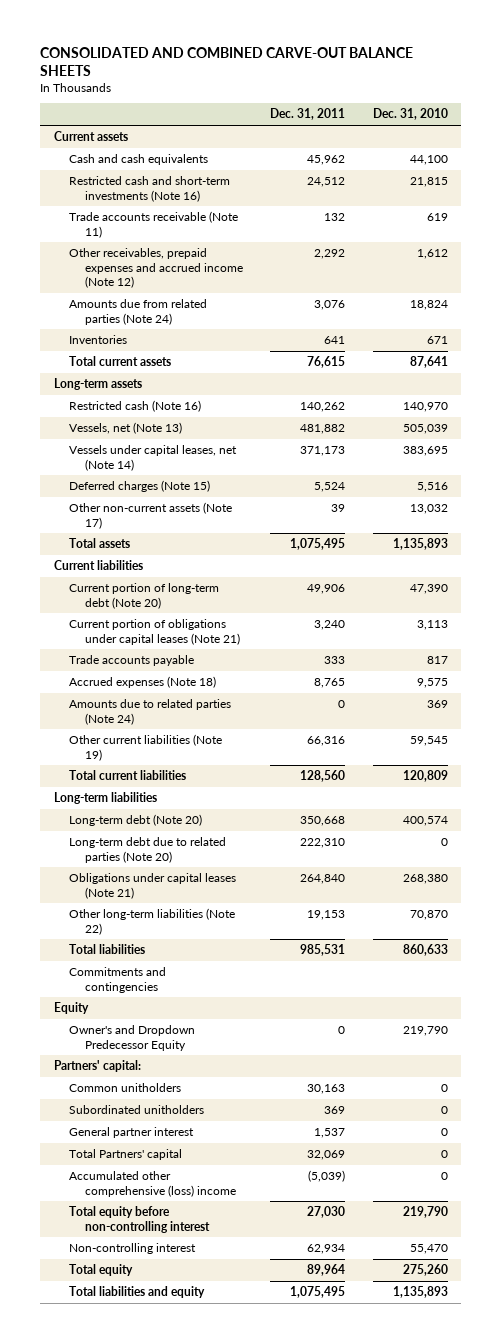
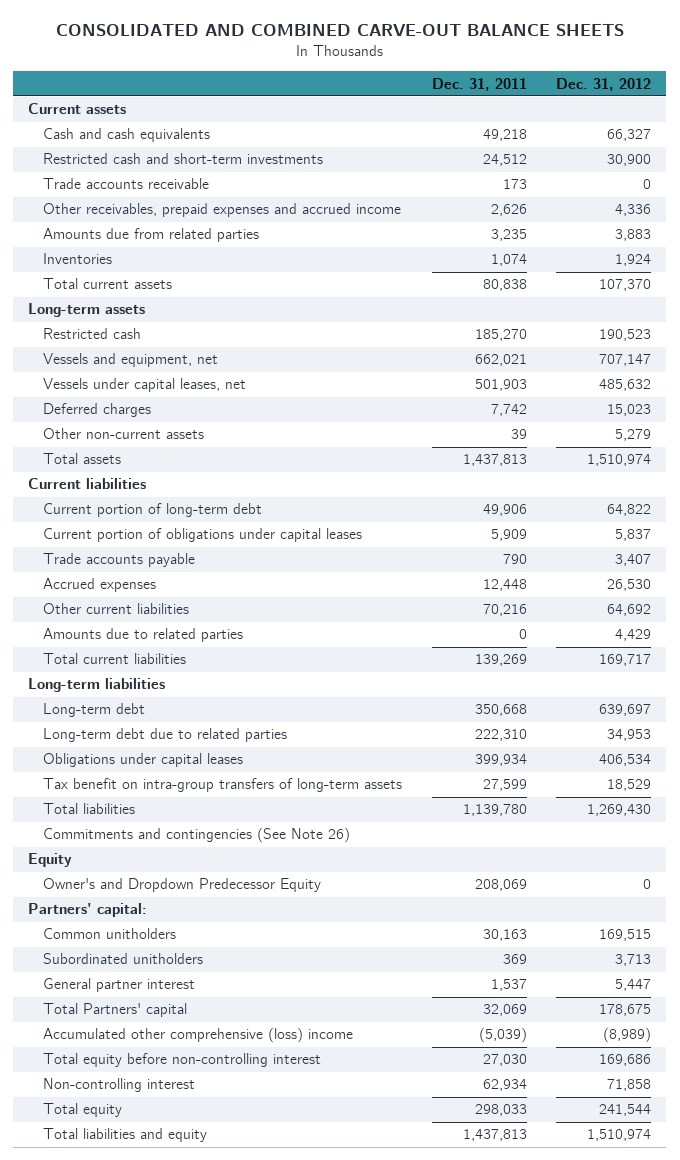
- | Dec. 31, 2011 | Dec. 31, 2010
+ | Dec. 31, 2011 | Dec. 31, 2012
- Cash and cash equivalents | 45,962 | 44,100
- Restricted cash and short-term investments (Note 16) | 24,512 | 21,815
- Trade accounts receivable (Note 11) | 132 | 619
- Other receivables, prepaid expenses and accrued income (Note 12) | 2,292 | 1,612
- Amounts due from related parties (Note 24) | 3,076 | 18,824
- Inventories | 641 | 671
- Total current assets | 76,615 | 87,641
+ Cash and cash equivalents | 49,218 | 66,327
+ Restricted cash and short-term investments | 24,512 | 30,900
+ Trade accounts receivable | 173 | 0
+ Other receivables, prepaid expenses and accrued income | 2,626 | 4,336
+ Amounts due from related parties | 3,235 | 3,883
+ Inventories | 1,074 | 1,924
+ Total current assets | 80,838 | 107,370
- Restricted cash (Note 16) | 140,262 | 140,970
- Vessels, net (Note 13) | 481,882 | 505,039
- Vessels under capital leases, net (Note 14) | 371,173 | 383,695
- Deferred charges (Note 15) | 5,524 | 5,516
- Other non-current assets (Note 17) | 39 | 13,032
- Total assets | 1,075,495 | 1,135,893
+ Restricted cash | 185,270 | 190,523
+ Vessels and equipment, net | 662,021 | 707,147
+ Vessels under capital leases, net | 501,903 | 485,632
+ Deferred charges | 7,742 | 15,023
+ Other non-current assets | 39 | 5,279
+ Total assets | 1,437,813 | 1,510,974
- Current portion of long-term debt (Note 20) | 49,906 | 47,390
- Current portion of obligations under capital leases (Note 21) | 3,240 | 3,113
- Trade accounts payable | 333 | 817
- Accrued expenses (Note 18) | 8,765 | 9,575
- Amounts due to related parties (Note 24) | 0 | 369
- Other current liabilities (Note 19) | 66,316 | 59,545
- Total current liabilities | 128,560 | 120,809
+ Current portion of long-term debt | 49,906 | 64,822
+ Current portion of obligations under capital leases | 5,909 | 5,837
+ Trade accounts payable | 790 | 3,407
+ Accrued expenses | 12,448 | 26,530
+ Other current liabilities | 70,216 | 64,692
+ Amounts due to related parties | 0 | 4,429
+ Total current liabilities | 139,269 | 169,717
- Long-term debt (Note 20) | 350,668 | 400,574
- Long-term debt due to related parties (Note 20) | 222,310 | 0
- Obligations under capital leases (Note 21) | 264,840 | 268,380
- Other long-term liabilities (Note 22) | 19,153 | 70,870
- Total liabilities | 985,531 | 860,633
- Commitments and contingencies
+ Long-term debt | 350,668 | 639,697
+ Long-term debt due to related parties | 222,310 | 34,953
+ Obligations under capital leases | 399,934 | 406,534
+ Tax benefit on intra-group transfers of long-term assets | 27,599 | 18,529
+ Total liabilities | 1,139,780 | 1,269,430
+ Commitments and contingencies (See Note 26)
- Owner's and Dropdown Predecessor Equity | 0 | 219,790
+ Owner's and Dropdown Predecessor Equity | 208,069 | 0
- Total equity | 89,964 | 275,260
- Total liabilities and equity | 1,075,495 | 1,135,893
+ Total equity | 298,033 | 241,544
+ Total liabilities and equity | 1,437,813 | 1,510,974

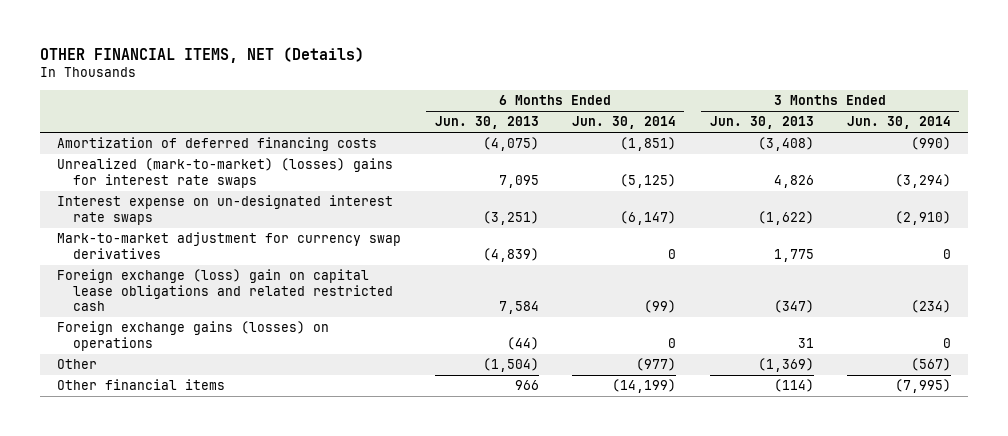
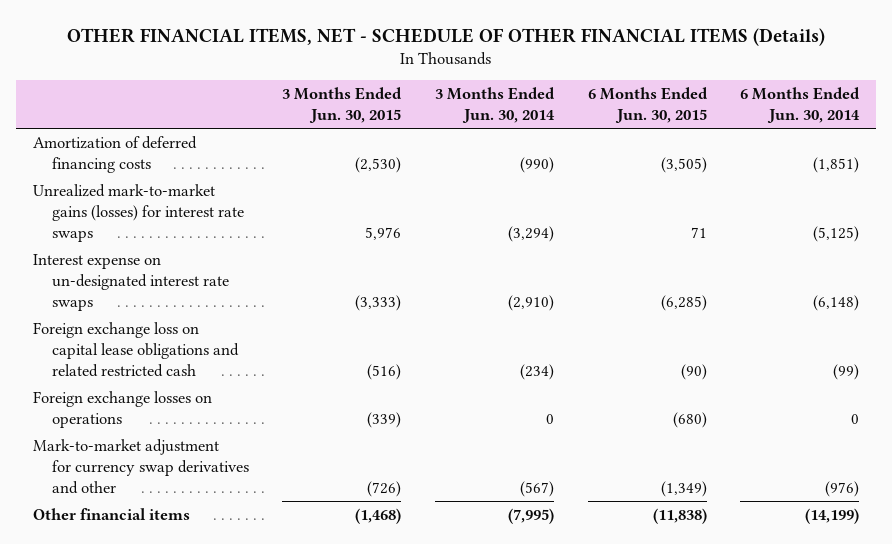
- OTHER FINANCIAL ITEMS, NET (Details)
+ OTHER FINANCIAL ITEMS, NET - SCHEDULE OF OTHER FINANCIAL ITEMS (Details)
- | 6 Months Ended Jun. 30, 2013 | 6 Months Ended Jun. 30, 2014 | 3 Months Ended Jun. 30, 2013 | 3 Months Ended Jun. 30, 2014
+ | 3 Months Ended Jun. 30, 2015 | 3 Months Ended Jun. 30, 2014 | 6 Months Ended Jun. 30, 2015 | 6 Months Ended Jun. 30, 2014
- Unrealized (mark-to-market) (losses) gains for interest rate swaps | 7,095 | (5,125) | 4,826 | (3,294)
- Interest expense on un-designated interest rate swaps | (3,251) | (6,147) | (1,622) | (2,910)
- Mark-to-market adjustment for currency swap derivatives | (4,839) | 0 | 1,775 | 0
- Foreign exchange (loss) gain on capital lease obligations and related restricted cash | 7,584 | (99) | (347) | (234)
- Foreign exchange gains (losses) on operations | (44) | 0 | 31 | 0
- Other | (1,504) | (977) | (1,369) | (567)
+ Unrealized mark-to-market gains (losses) for interest rate swaps | 5,976 | (3,294) | 71 | (5,125)
+ Interest expense on un-designated interest rate swaps | (3,333) | (2,910) | (6,285) | (6,148)
+ Foreign exchange loss on capital lease obligations and related restricted cash | (516) | (234) | (90) | (99)
+ Foreign exchange losses on operations | (339) | 0 | (680) | 0
+ Mark-to-market adjustment for currency swap derivatives and other | (726) | (567) | (1,349) | (976)

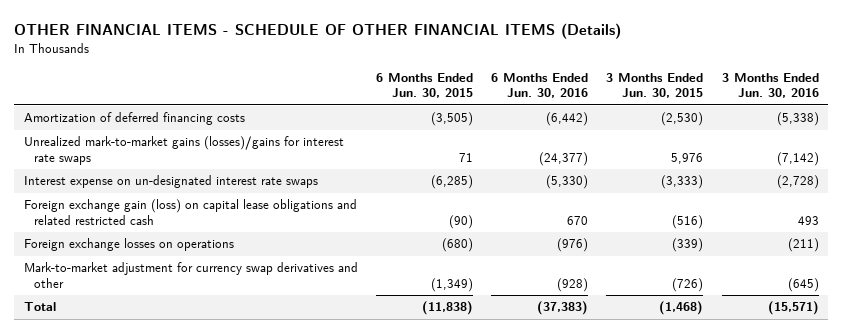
- OTHER FINANCIAL ITEMS, NET - SCHEDULE OF OTHER FINANCIAL ITEMS (Details)
+ OTHER FINANCIAL ITEMS - SCHEDULE OF OTHER FINANCIAL ITEMS (Details)
- | 3 Months Ended Jun. 30, 2015 | 3 Months Ended Jun. 30, 2014 | 6 Months Ended Jun. 30, 2015 | 6 Months Ended Jun. 30, 2014
+ | 6 Months Ended Jun. 30, 2015 | 6 Months Ended Jun. 30, 2016 | 3 Months Ended Jun. 30, 2015 | 3 Months Ended Jun. 30, 2016
- Unrealized mark-to-market gains (losses) for interest rate swaps | 5,976 | (3,294) | 71 | (5,125)
+ Unrealized mark-to-market gains (losses)/gains for interest rate swaps | 71 | (24,377) | 5,976 | (7,142)
- Foreign exchange loss on capital lease obligations and related restricted cash | (516) | (234) | (90) | (99)
+ Foreign exchange gain (loss) on capital lease obligations and related restricted cash | (90) | 670 | (516) | 493
- Other financial items | (1,468) | (7,995) | (11,838) | (14,199)
+ Total | (11,838) | (37,383) | (1,468) | (15,571)

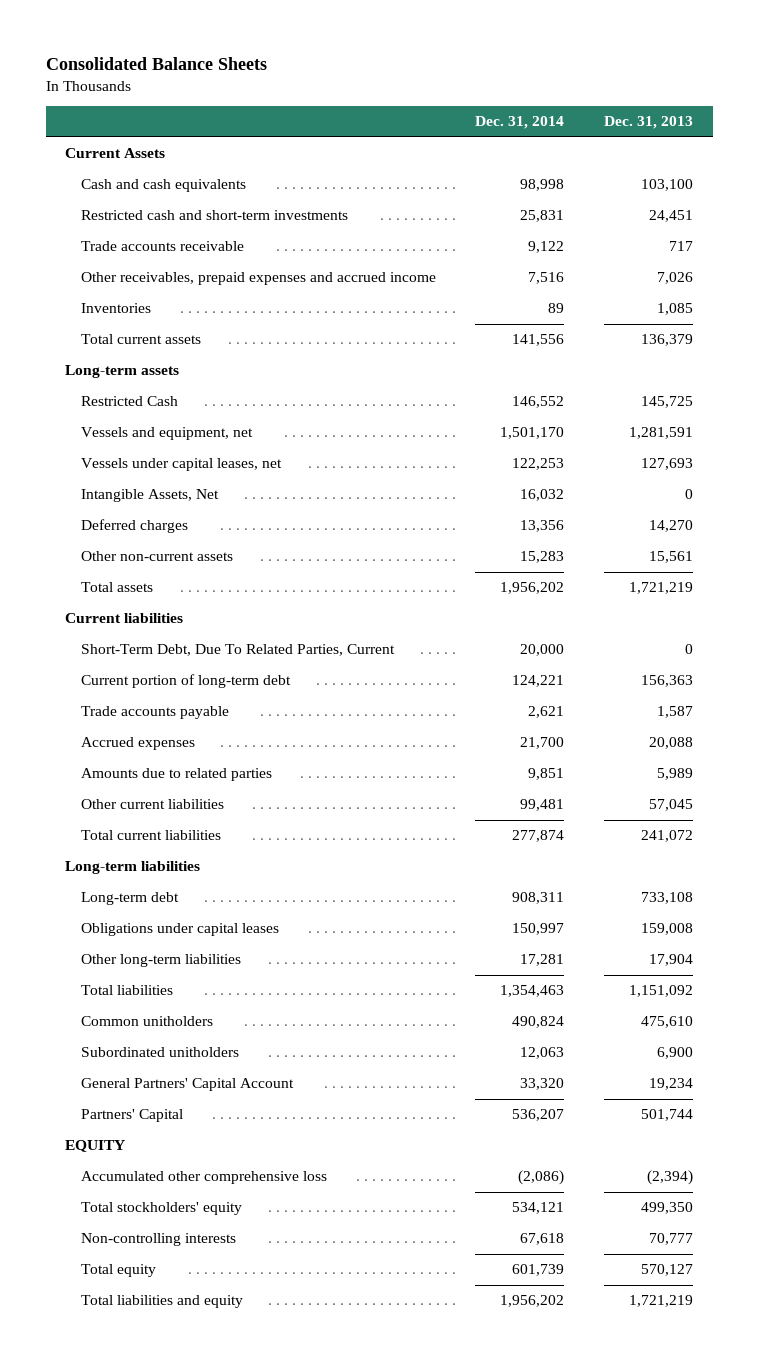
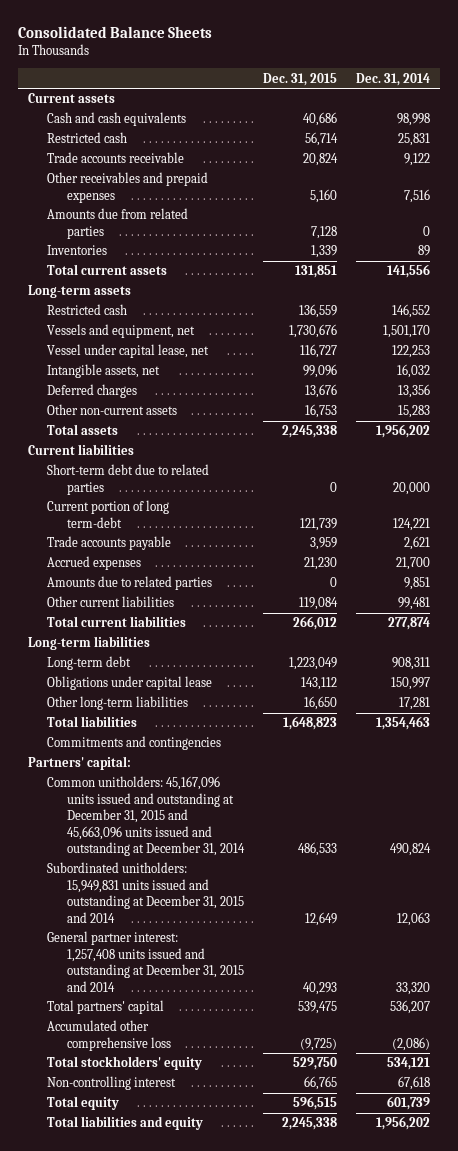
- | Dec. 31, 2014 | Dec. 31, 2013
+ | Dec. 31, 2015 | Dec. 31, 2014
- Current Assets
+ Current assets
- Restricted cash and short-term investments | 25,831 | 24,451
+ Restricted cash | 56,714 | 25,831
- Other receivables, prepaid expenses and accrued income | 7,516 | 7,026
+ Other receivables and prepaid expenses | 5,160 | 7,516
+ Amounts due from related parties | 7,128 | 0
- Restricted Cash | 146,552 | 145,725
+ Restricted cash | 136,559 | 146,552
- Vessels under capital leases, net | 122,253 | 127,693
- Intangible Assets, Net | 16,032 | 0
+ Vessel under capital lease, net | 116,727 | 122,253
+ Intangible assets, net | 99,096 | 16,032
- Short-Term Debt, Due To Related Parties, Current | 20,000 | 0
- Current portion of long-term debt | 124,221 | 156,363
+ Short-term debt due to related parties | 0 | 20,000
+ Current portion of long term-debt | 121,739 | 124,221
- Obligations under capital leases | 150,997 | 159,008
+ Obligations under capital lease | 143,112 | 150,997
- Common unitholders | 490,824 | 475,610
- Subordinated unitholders | 12,063 | 6,900
- General Partners' Capital Account | 33,320 | 19,234
- Partners' Capital | 536,207 | 501,744
- EQUITY
+ Commitments and contingencies
+ Partners' capital:
+ Common unitholders: 45,167,096 units issued and outstanding at December 31, 2015 and 45,663,096 units issued and outstanding at December 31, 2014 | 486,533 | 490,824
+ Subordinated unitholders: 15,949,831 units issued and outstanding at December 31, 2015 and 2014 | 12,649 | 12,063
+ General partner interest: 1,257,408 units issued and outstanding at December 31, 2015 and 2014 | 40,293 | 33,320
+ Total partners' capital | 539,475 | 536,207
- Non-controlling interests | 67,618 | 70,777
+ Non-controlling interest | 66,765 | 67,618

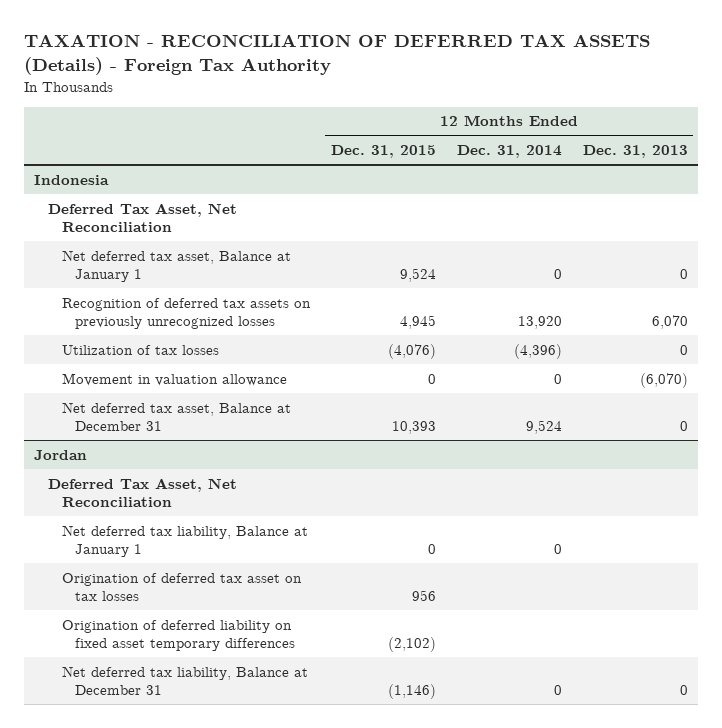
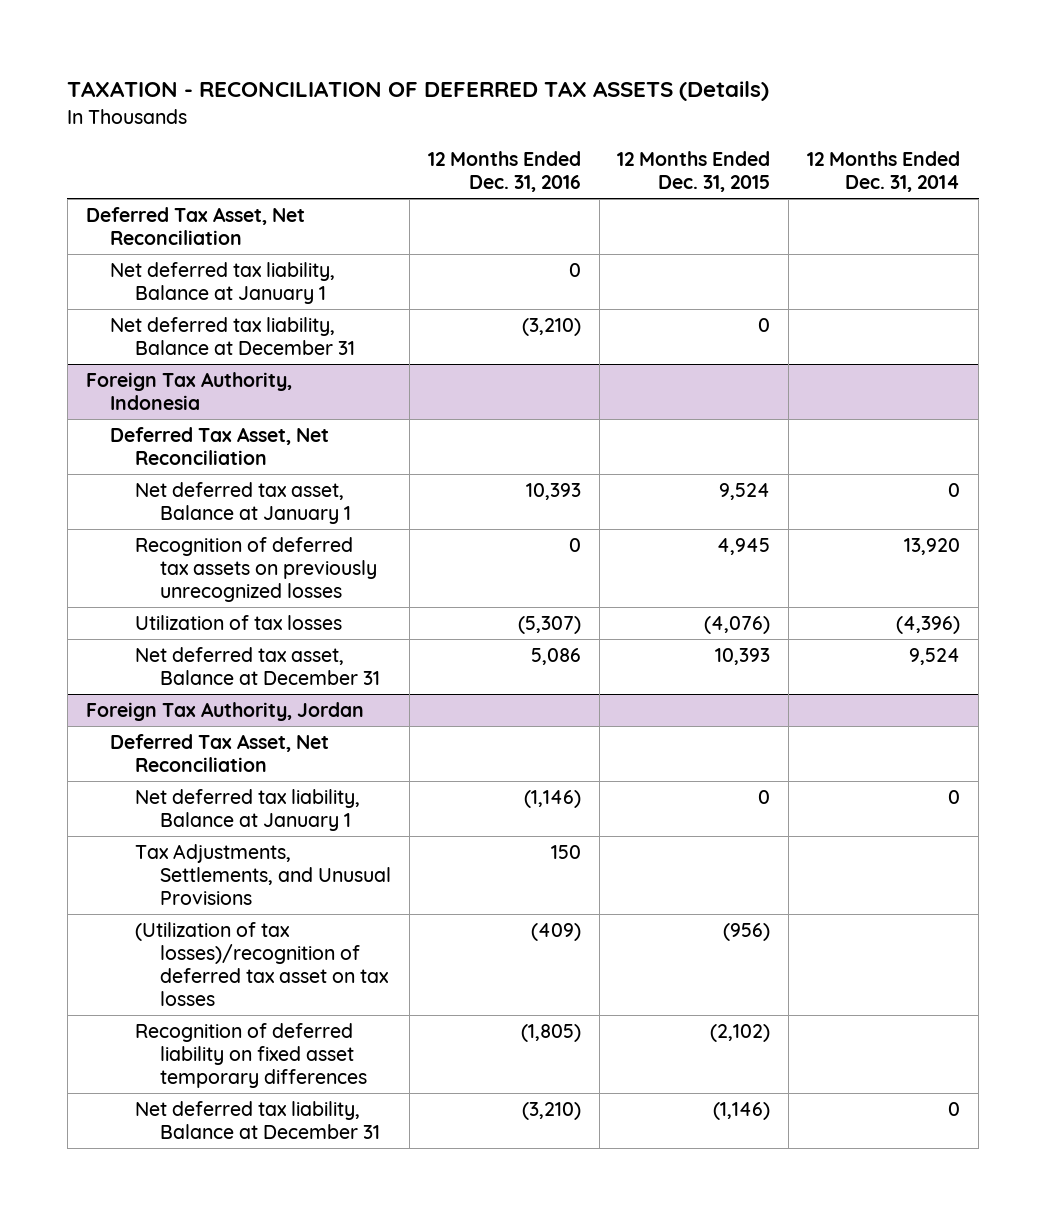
- TAXATION - RECONCILIATION OF DEFERRED TAX ASSETS (Details) - Foreign Tax Authority
+ TAXATION - RECONCILIATION OF DEFERRED TAX ASSETS (Details)
- | 12 Months Ended Dec. 31, 2015 | 12 Months Ended Dec. 31, 2014 | 12 Months Ended Dec. 31, 2013
+ | 12 Months Ended Dec. 31, 2016 | 12 Months Ended Dec. 31, 2015 | 12 Months Ended Dec. 31, 2014
- Indonesia
+ Net deferred tax liability, Balance at January 1 | 0 | |
+ Net deferred tax liability, Balance at December 31 | (3,210) | 0 |
+ Foreign Tax Authority, Indonesia
+ Deferred Tax Asset, Net Reconciliation
- Movement in valuation allowance | 0 | 0 | (6,070)
- Jordan
+ Foreign Tax Authority, Jordan
- Origination of deferred tax asset on tax losses | 956 | |
- Origination of deferred liability on fixed asset temporary differences | (2,102) | |
+ Tax Adjustments, Settlements, and Unusual Provisions | 150 | |
+ (Utilization of tax losses)/recognition of deferred tax asset on tax losses | (409) | (956) |
+ Recognition of deferred liability on fixed asset temporary differences | (1,805) | (2,102) |

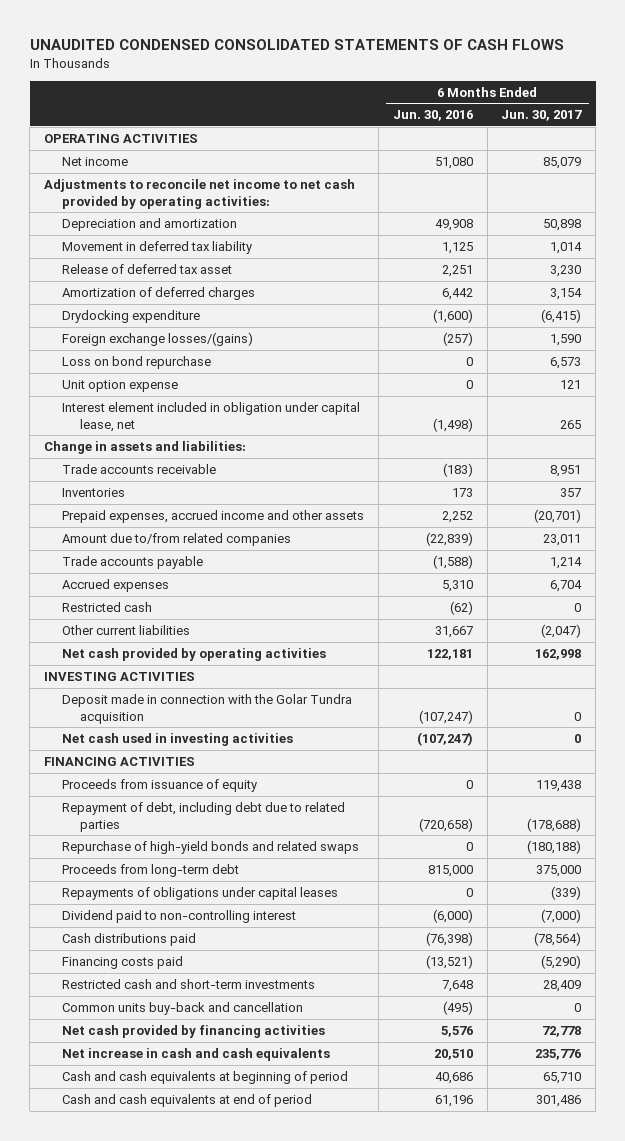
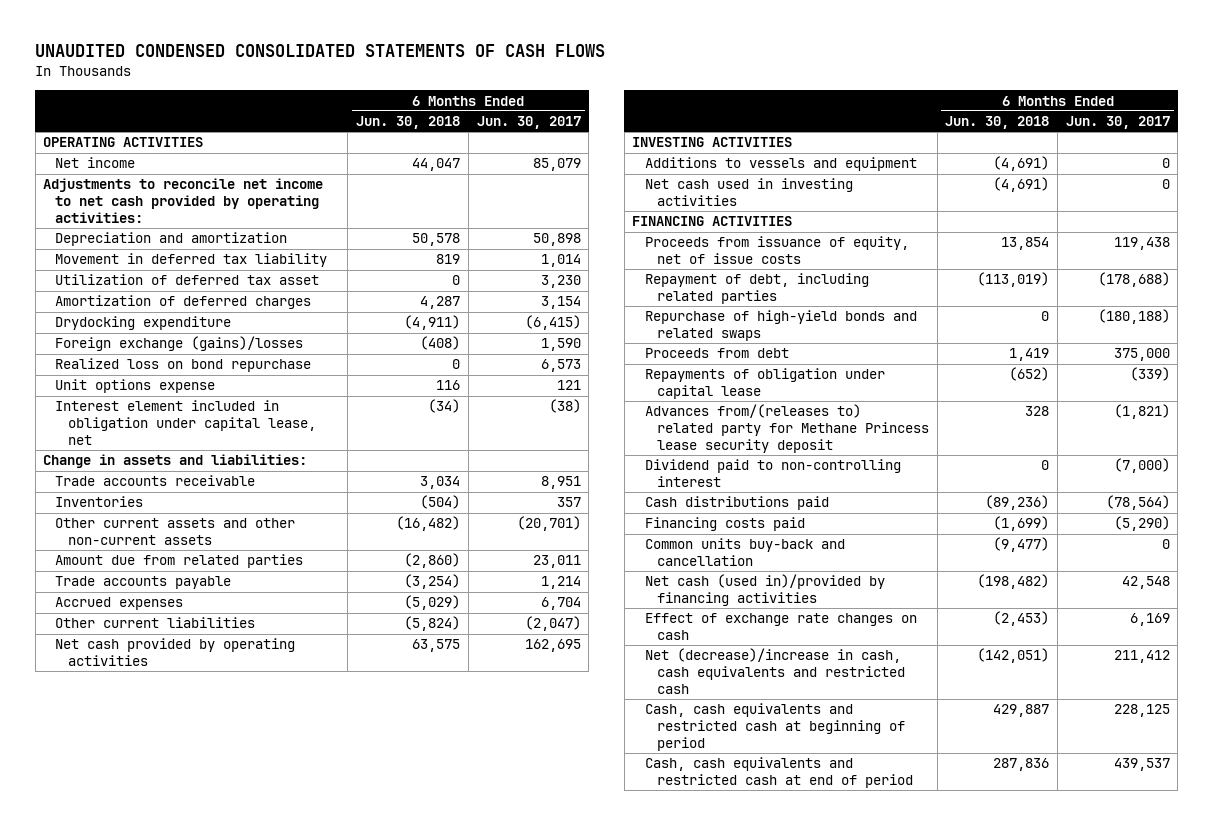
- | 6 Months Ended Jun. 30, 2016 | 6 Months Ended Jun. 30, 2017
+ | 6 Months Ended Jun. 30, 2018 | 6 Months Ended Jun. 30, 2017
- Release of deferred tax asset | 2,251 | 3,230
+ Utilization of deferred tax asset | 0 | 3,230
- Foreign exchange losses/(gains) | (257) | 1,590
- Loss on bond repurchase | 0 | 6,573
- Unit option expense | 0 | 121
- Interest element included in obligation under capital lease, net | (1,498) | 265
+ Foreign exchange (gains)/losses | (408) | 1,590
+ Realized loss on bond repurchase | 0 | 6,573
+ Unit options expense | 116 | 121
+ Interest element included in obligation under capital lease, net | (34) | (38)
- Prepaid expenses, accrued income and other assets | 2,252 | (20,701)
- Amount due to/from related companies | (22,839) | 23,011
+ Other current assets and other non-current assets | (16,482) | (20,701)
+ Amount due from related parties | (2,860) | 23,011
- Restricted cash | (62) | 0
- Net cash provided by operating activities | 122,181 | 162,998
+ Net cash provided by operating activities | 63,575 | 162,695
- Deposit made in connection with the Golar Tundra acquisition | (107,247) | 0
+ Additions to vessels and equipment | (4,691) | 0
- Proceeds from issuance of equity | 0 | 119,438
- Repayment of debt, including debt due to related parties | (720,658) | (178,688)
+ Proceeds from issuance of equity, net of issue costs | 13,854 | 119,438
+ Repayment of debt, including related parties | (113,019) | (178,688)
- Proceeds from long-term debt | 815,000 | 375,000
- Repayments of obligations under capital leases | 0 | (339)
+ Proceeds from debt | 1,419 | 375,000
+ Repayments of obligation under capital lease | (652) | (339)
+ Advances from/(releases to) related party for Methane Princess lease security deposit | 328 | (1,821)
- Restricted cash and short-term investments | 7,648 | 28,409
- Net cash provided by financing activities | 5,576 | 72,778
- Net increase in cash and cash equivalents | 20,510 | 235,776
- Cash and cash equivalents at beginning of period | 40,686 | 65,710
- Cash and cash equivalents at end of period | 61,196 | 301,486
+ Net cash (used in)/provided by financing activities | (198,482) | 42,548
+ Effect of exchange rate changes on cash | (2,453) | 6,169
+ Net (decrease)/increase in cash, cash equivalents and restricted cash | (142,051) | 211,412
+ Cash, cash equivalents and restricted cash at beginning of period | 429,887 | 228,125
+ Cash, cash equivalents and restricted cash at end of period | 287,836 | 439,537

